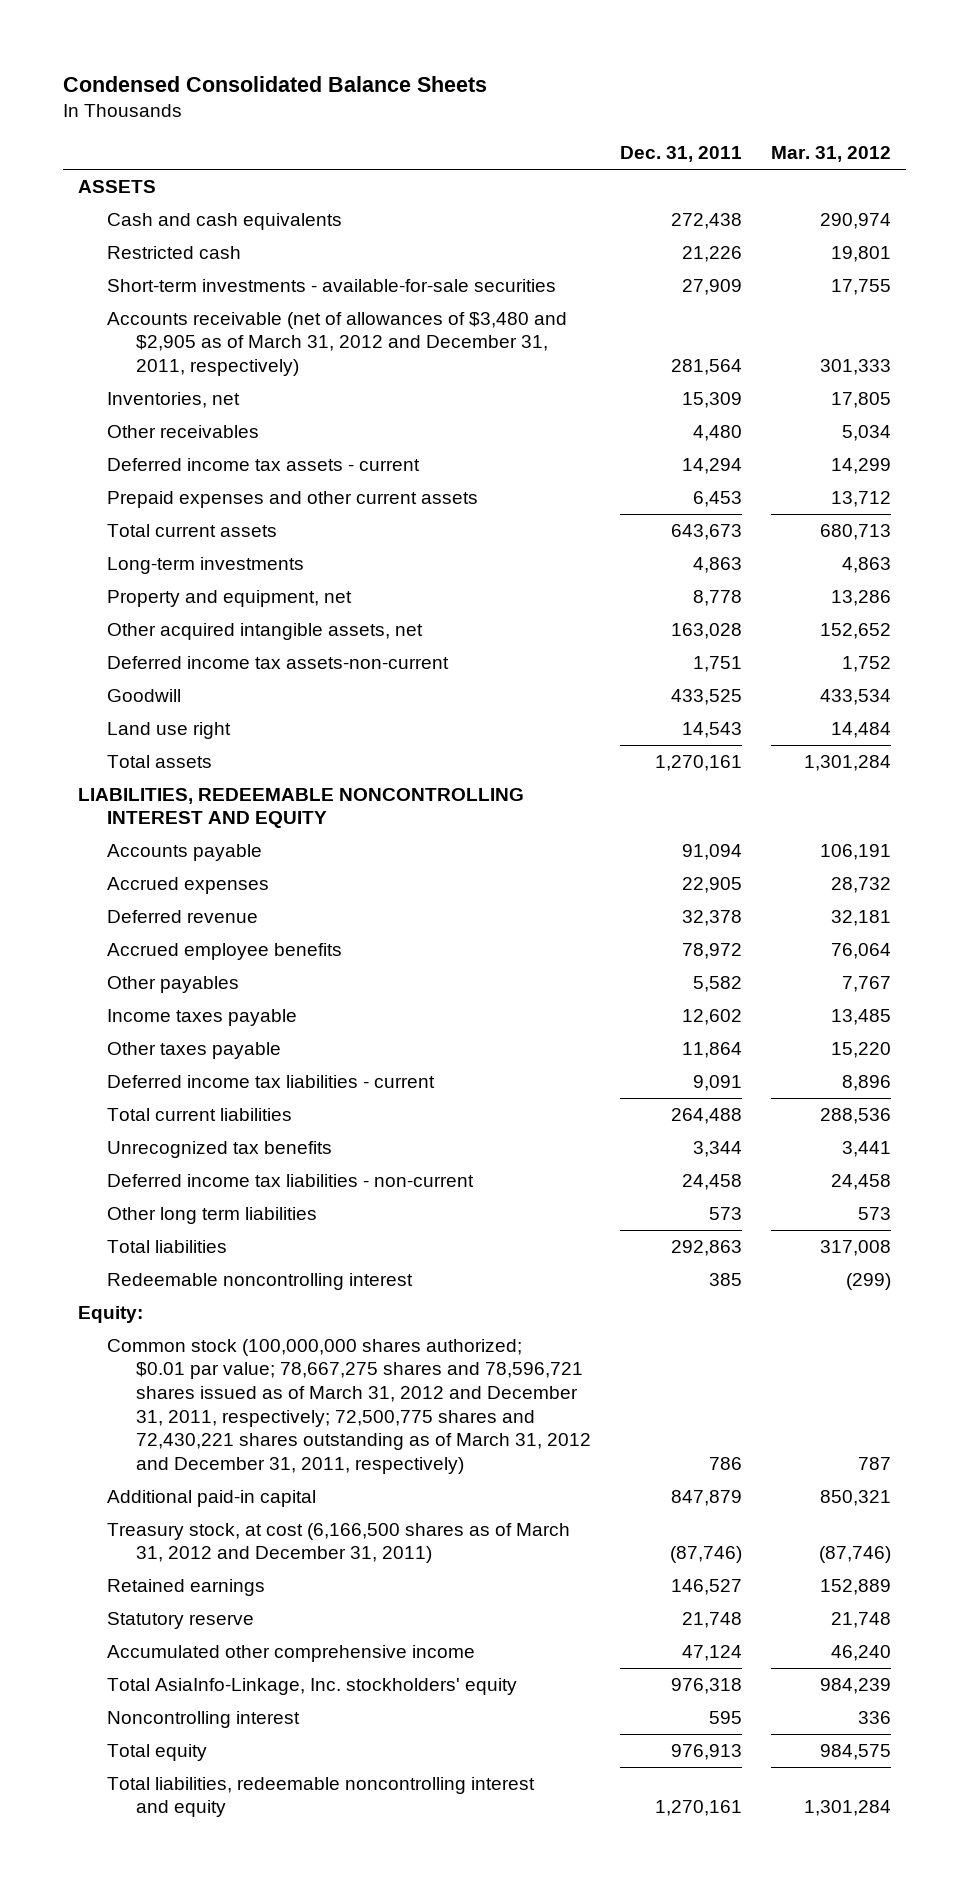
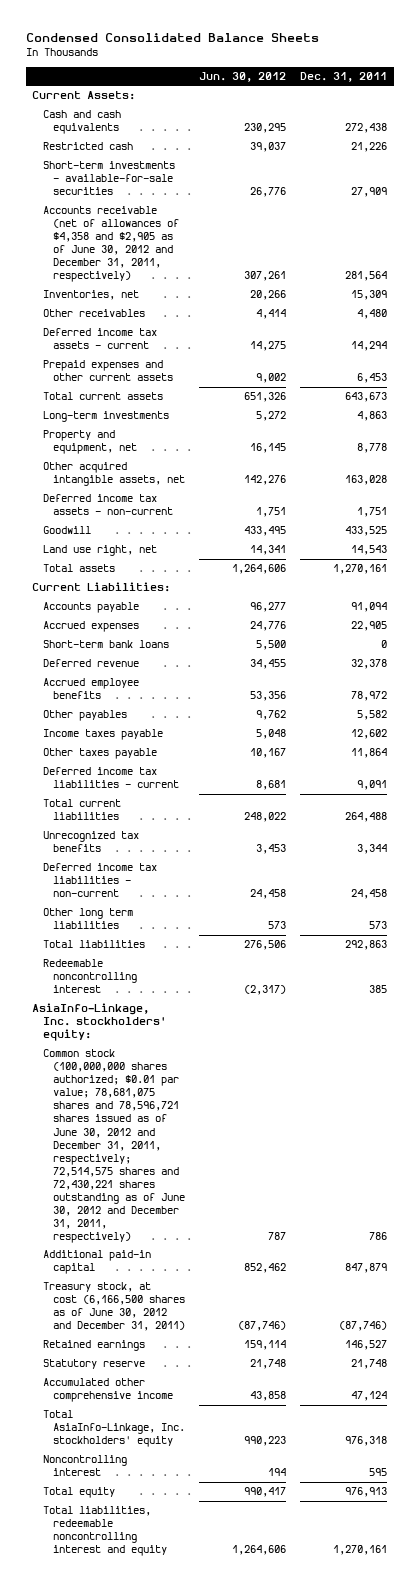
- | Dec. 31, 2011 | Mar. 31, 2012
+ | Jun. 30, 2012 | Dec. 31, 2011
- ASSETS
+ Current Assets:
- Accounts receivable (net of allowances of $3,480 and $2,905 as of March 31, 2012 and December 31, 2011, respectively) | 281,564 | 301,333
+ Accounts receivable (net of allowances of $4,358 and $2,905 as of June 30, 2012 and December 31, 2011, respectively) | 307,261 | 281,564
- Deferred income tax assets-non-current | 1,751 | 1,752
+ Deferred income tax assets - non-current | 1,751 | 1,751
- Land use right | 14,543 | 14,484
+ Land use right, net | 14,341 | 14,543
- LIABILITIES, REDEEMABLE NONCONTROLLING INTEREST AND EQUITY
+ Current Liabilities:
+ Short-term bank loans | 5,500 | 0
- Equity:
- Common stock (100,000,000 shares authorized; $0.01 par value; 78,667,275 shares and 78,596,721 shares issued as of March 31, 2012 and December 31, 2011, respectively; 72,500,775 shares and 72,430,221 shares outstanding as of March 31, 2012 and December 31, 2011, respectively) | 786 | 787
+ AsiaInfo-Linkage, Inc. stockholders' equity:
+ Common stock (100,000,000 shares authorized; $0.01 par value; 78,681,075 shares and 78,596,721 shares issued as of June 30, 2012 and December 31, 2011, respectively; 72,514,575 shares and 72,430,221 shares outstanding as of June 30, 2012 and December 31, 2011, respectively) | 787 | 786
- Treasury stock, at cost (6,166,500 shares as of March 31, 2012 and December 31, 2011) | (87,746) | (87,746)
+ Treasury stock, at cost (6,166,500 shares as of June 30, 2012 and December 31, 2011) | (87,746) | (87,746)

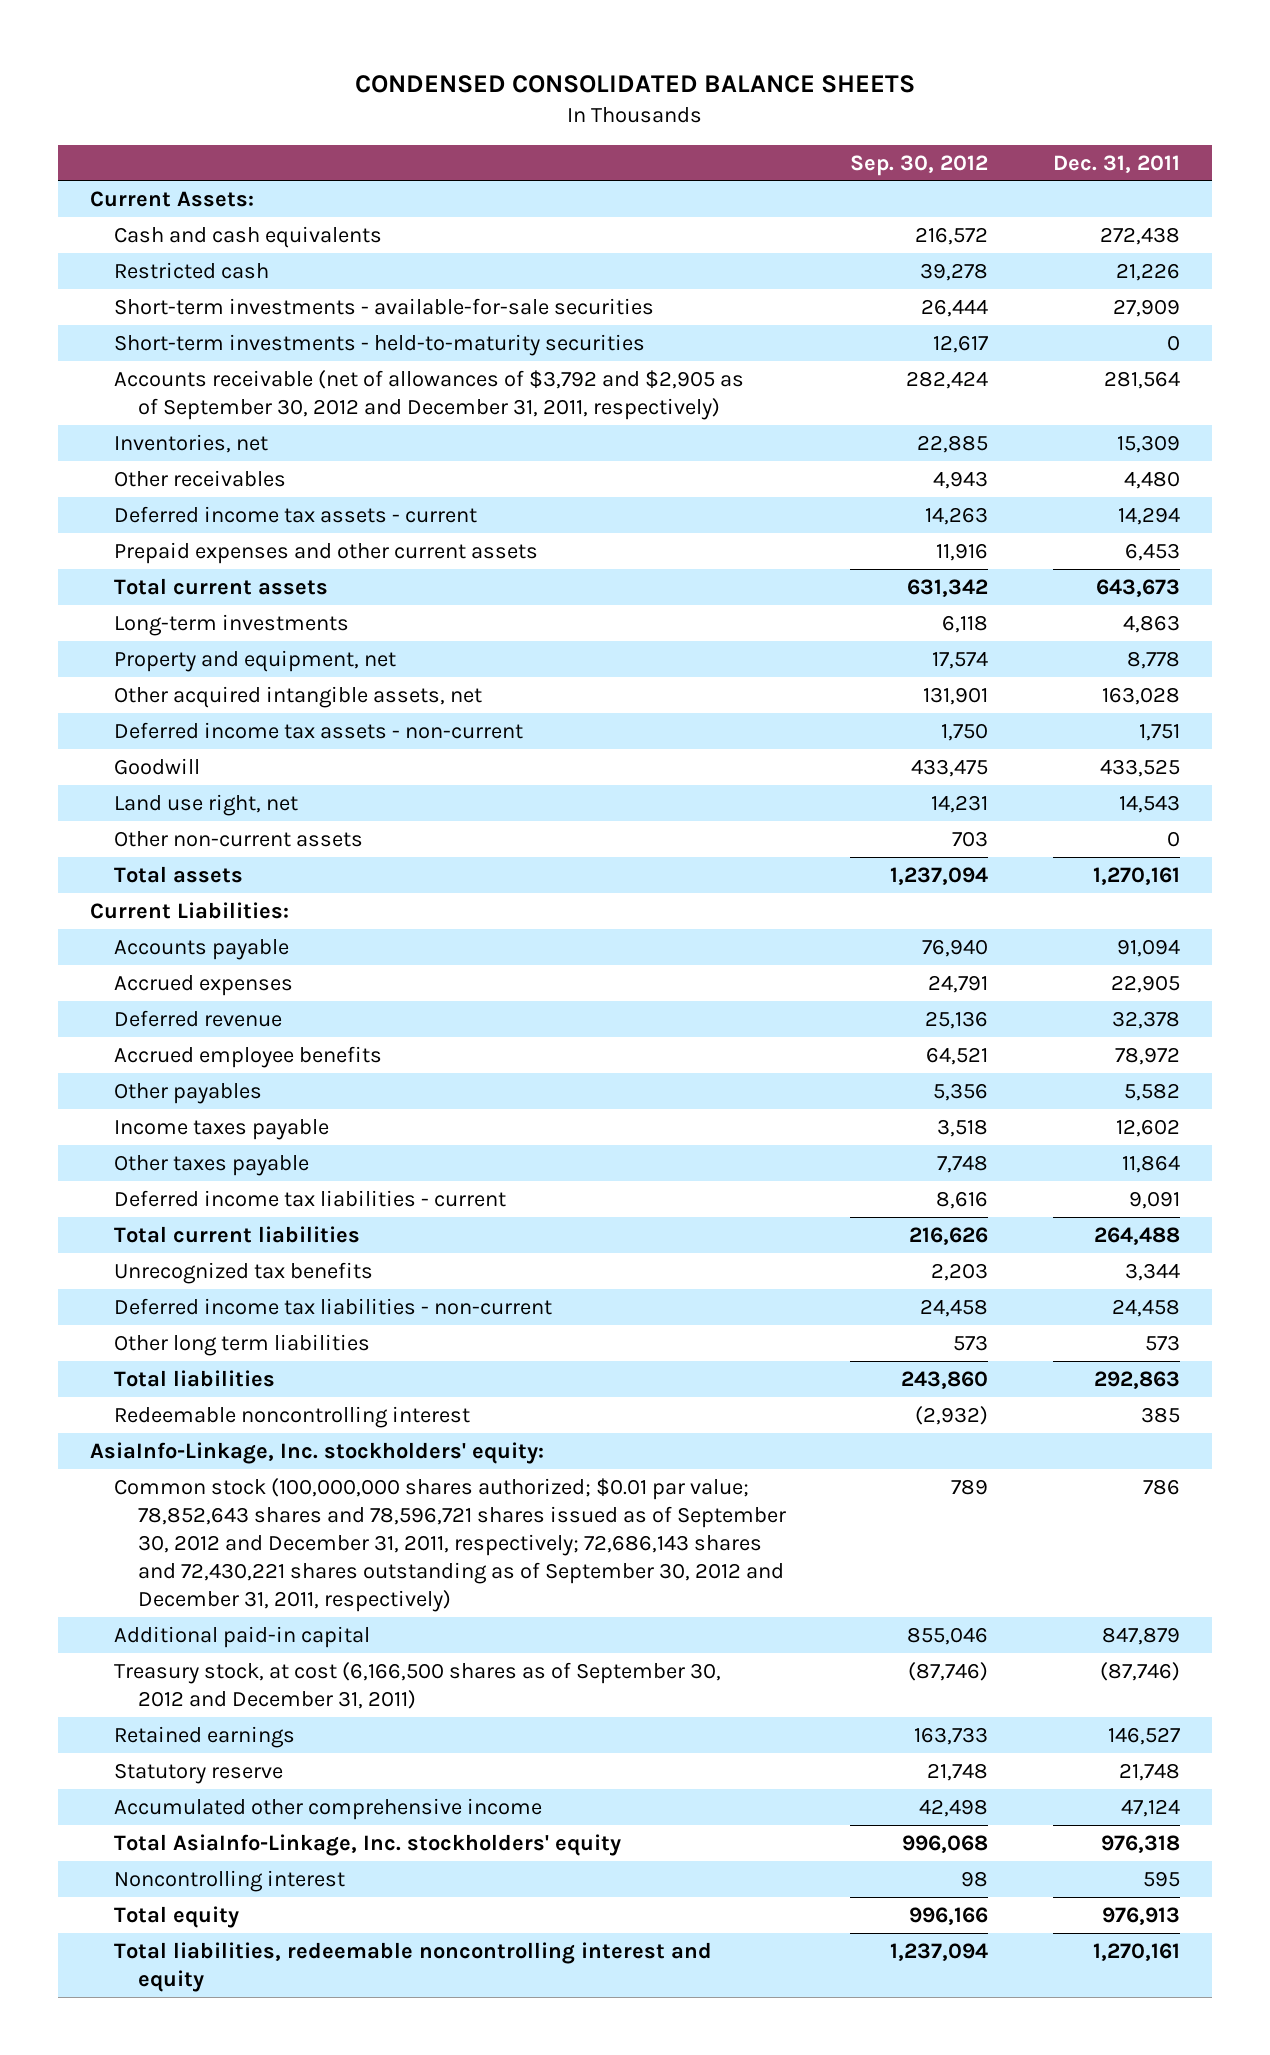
- Condensed Consolidated Balance Sheets
+ CONDENSED CONSOLIDATED BALANCE SHEETS
- | Jun. 30, 2012 | Dec. 31, 2011
+ | Sep. 30, 2012 | Dec. 31, 2011
- Accounts receivable (net of allowances of $4,358 and $2,905 as of June 30, 2012 and December 31, 2011, respectively) | 307,261 | 281,564
+ Short-term investments - held-to-maturity securities | 12,617 | 0
+ Accounts receivable (net of allowances of $3,792 and $2,905 as of September 30, 2012 and December 31, 2011, respectively) | 282,424 | 281,564
+ Other non-current assets | 703 | 0
- Short-term bank loans | 5,500 | 0
- Common stock (100,000,000 shares authorized; $0.01 par value; 78,681,075 shares and 78,596,721 shares issued as of June 30, 2012 and December 31, 2011, respectively; 72,514,575 shares and 72,430,221 shares outstanding as of June 30, 2012 and December 31, 2011, respectively) | 787 | 786
+ Common stock (100,000,000 shares authorized; $0.01 par value; 78,852,643 shares and 78,596,721 shares issued as of September 30, 2012 and December 31, 2011, respectively; 72,686,143 shares and 72,430,221 shares outstanding as of September 30, 2012 and December 31, 2011, respectively) | 789 | 786
- Treasury stock, at cost (6,166,500 shares as of June 30, 2012 and December 31, 2011) | (87,746) | (87,746)
+ Treasury stock, at cost (6,166,500 shares as of September 30, 2012 and December 31, 2011) | (87,746) | (87,746)

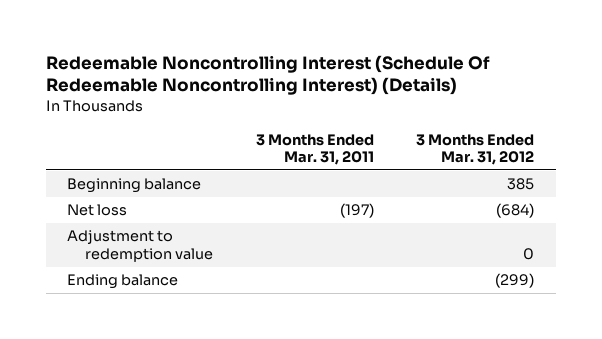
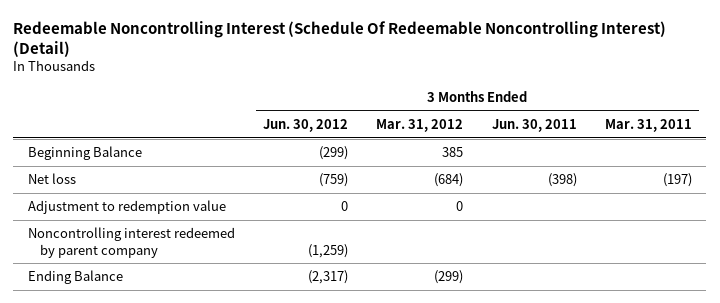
- Redeemable Noncontrolling Interest (Schedule Of Redeemable Noncontrolling Interest) (Details)
+ Redeemable Noncontrolling Interest (Schedule Of Redeemable Noncontrolling Interest) (Detail)
- | 3 Months Ended Mar. 31, 2011 | 3 Months Ended Mar. 31, 2012
+ | 3 Months Ended Jun. 30, 2012 | 3 Months Ended Mar. 31, 2012 | 3 Months Ended Jun. 30, 2011 | 3 Months Ended Mar. 31, 2011
- Beginning balance | | 385
+ Beginning Balance | (299) | 385 | |
- Ending balance | | (299)
+ Noncontrolling interest redeemed by parent company | (1,259) | | |
+ Ending Balance | (2,317) | (299) | |

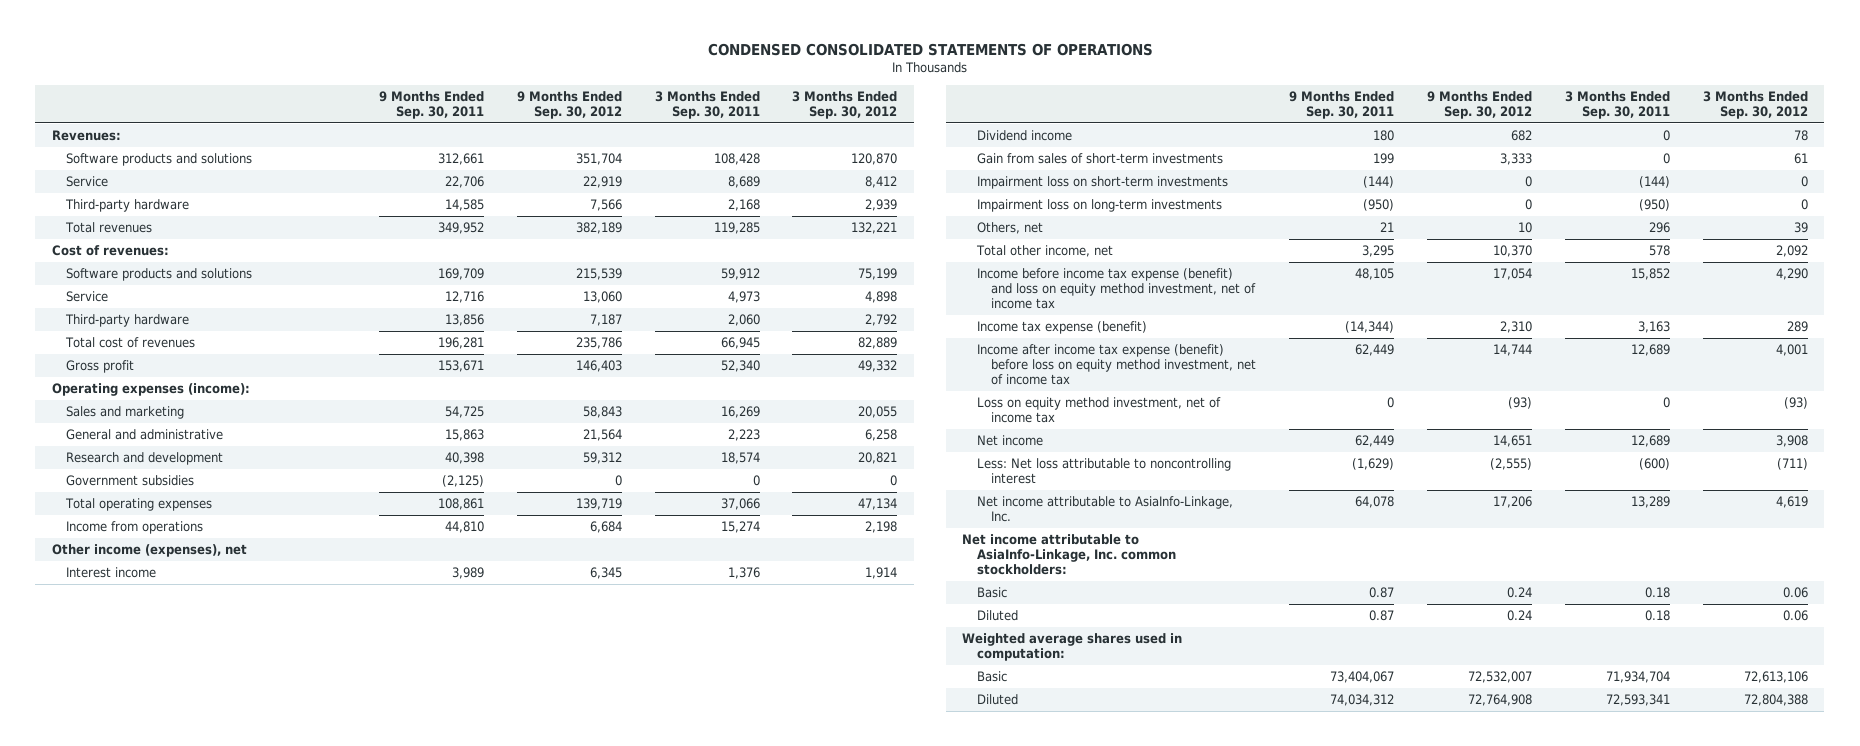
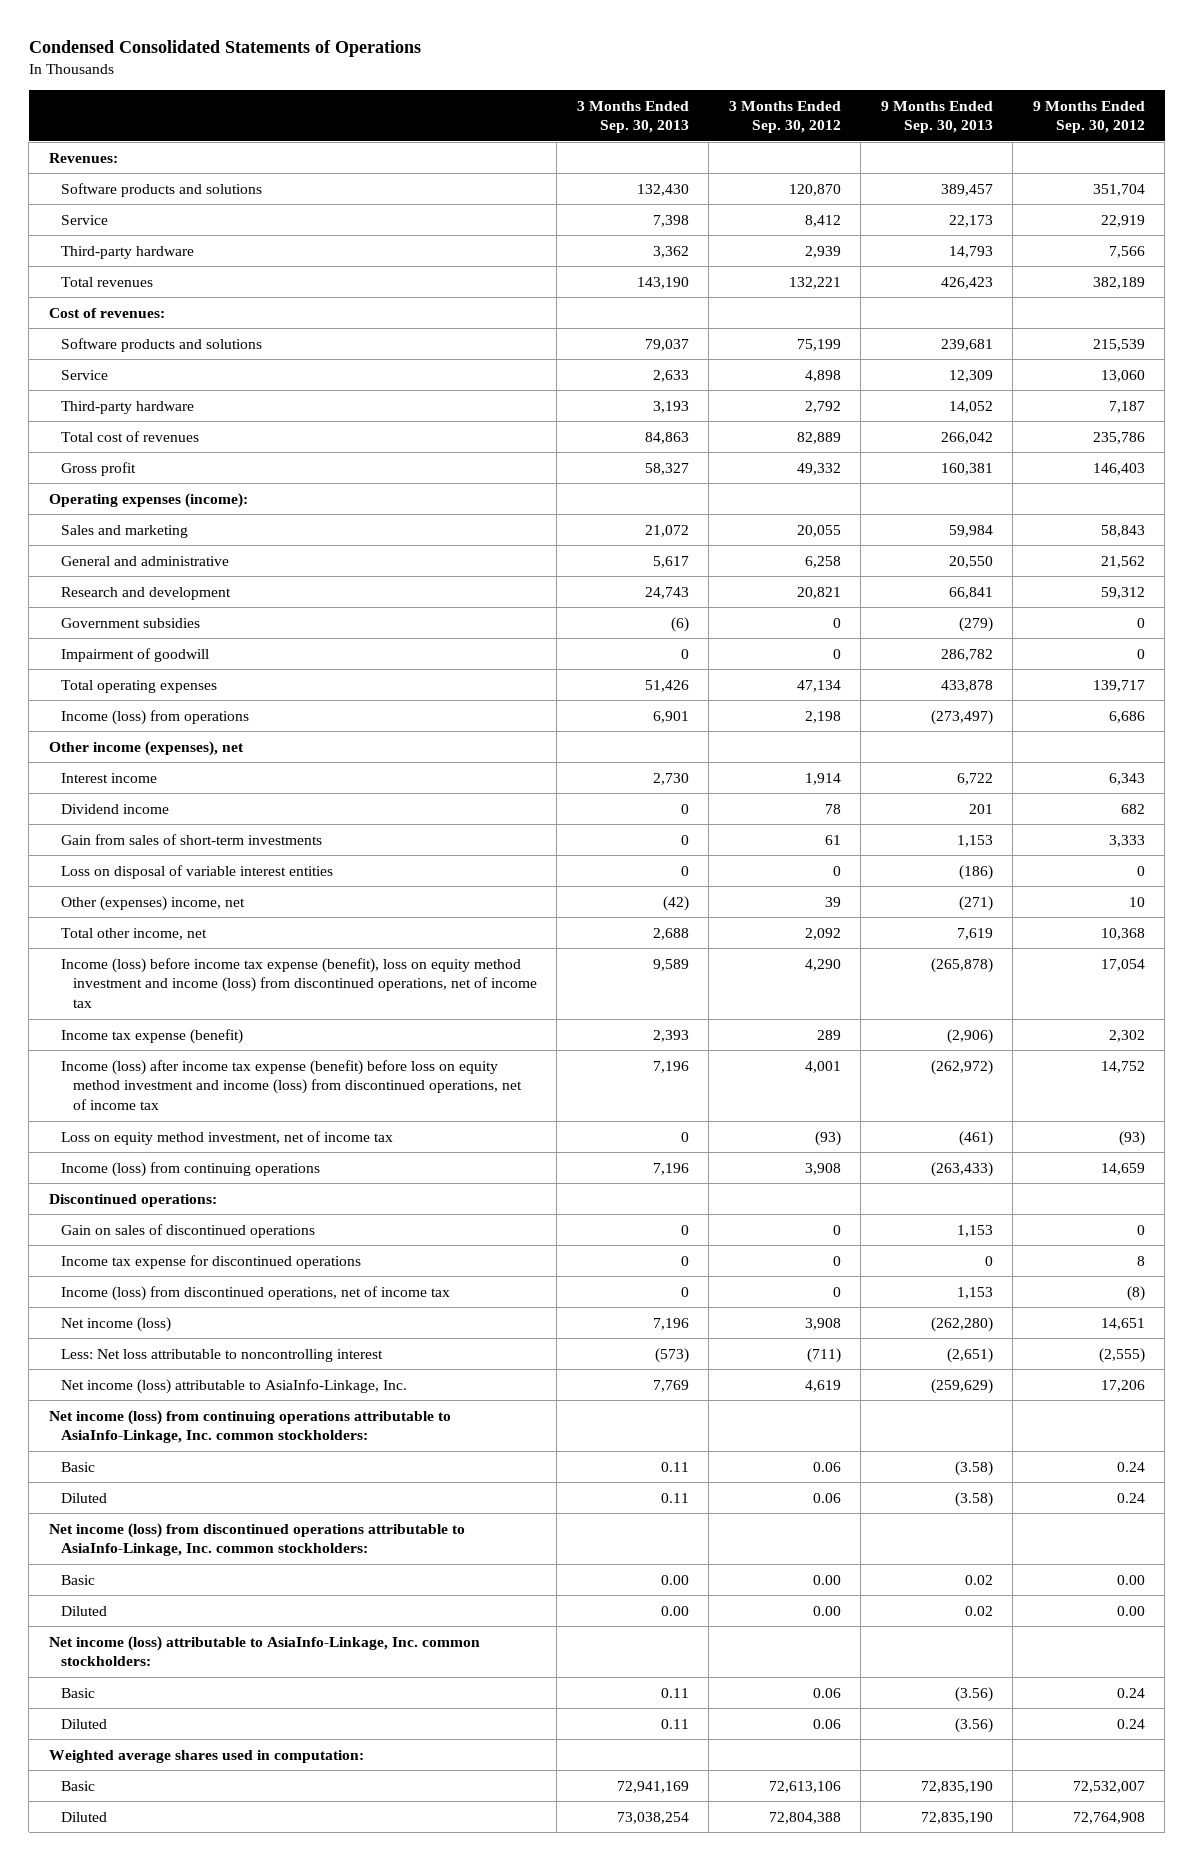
- CONDENSED CONSOLIDATED STATEMENTS OF OPERATIONS
+ Condensed Consolidated Statements of Operations
- | 9 Months Ended Sep. 30, 2011 | 9 Months Ended Sep. 30, 2012 | 3 Months Ended Sep. 30, 2011 | 3 Months Ended Sep. 30, 2012
+ | 3 Months Ended Sep. 30, 2013 | 3 Months Ended Sep. 30, 2012 | 9 Months Ended Sep. 30, 2013 | 9 Months Ended Sep. 30, 2012
- General and administrative | 15,863 | 21,564 | 2,223 | 6,258
+ General and administrative | 5,617 | 6,258 | 20,550 | 21,562
- Total operating expenses | 108,861 | 139,719 | 37,066 | 47,134
- Income from operations | 44,810 | 6,684 | 15,274 | 2,198
+ Impairment of goodwill | 0 | 0 | 286,782 | 0
+ Total operating expenses | 51,426 | 47,134 | 433,878 | 139,717
+ Income (loss) from operations | 6,901 | 2,198 | (273,497) | 6,686
- Interest income | 3,989 | 6,345 | 1,376 | 1,914
+ Interest income | 2,730 | 1,914 | 6,722 | 6,343
- Impairment loss on short-term investments | (144) | 0 | (144) | 0
- Impairment loss on long-term investments | (950) | 0 | (950) | 0
- Others, net | 21 | 10 | 296 | 39
- Total other income, net | 3,295 | 10,370 | 578 | 2,092
- Income before income tax expense (benefit) and loss on equity method investment, net of income tax | 48,105 | 17,054 | 15,852 | 4,290
- Income tax expense (benefit) | (14,344) | 2,310 | 3,163 | 289
- Income after income tax expense (benefit) before loss on equity method investment, net of income tax | 62,449 | 14,744 | 12,689 | 4,001
+ Loss on disposal of variable interest entities | 0 | 0 | (186) | 0
+ Other (expenses) income, net | (42) | 39 | (271) | 10
+ Total other income, net | 2,688 | 2,092 | 7,619 | 10,368
+ Income (loss) before income tax expense (benefit), loss on equity method investment and income (loss) from discontinued operations, net of income tax | 9,589 | 4,290 | (265,878) | 17,054
+ Income tax expense (benefit) | 2,393 | 289 | (2,906) | 2,302
+ Income (loss) after income tax expense (benefit) before loss on equity method investment and income (loss) from discontinued operations, net of income tax | 7,196 | 4,001 | (262,972) | 14,752
- Net income | 62,449 | 14,651 | 12,689 | 3,908
+ Income (loss) from continuing operations | 7,196 | 3,908 | (263,433) | 14,659
+ Discontinued operations:
+ Gain on sales of discontinued operations | 0 | 0 | 1,153 | 0
+ Income tax expense for discontinued operations | 0 | 0 | 0 | 8
+ Income (loss) from discontinued operations, net of income tax | 0 | 0 | 1,153 | (8)
+ Net income (loss) | 7,196 | 3,908 | (262,280) | 14,651
- Net income attributable to AsiaInfo-Linkage, Inc. | 64,078 | 17,206 | 13,289 | 4,619
- Net income attributable to AsiaInfo-Linkage, Inc. common stockholders:
+ Net income (loss) attributable to AsiaInfo-Linkage, Inc. | 7,769 | 4,619 | (259,629) | 17,206
+ Net income (loss) from continuing operations attributable to AsiaInfo-Linkage, Inc. common stockholders:
+ Net income (loss) from discontinued operations attributable to AsiaInfo-Linkage, Inc. common stockholders:
+ Basic | 0.00 | 0.00 | 0.02 | 0.00
+ Diluted | 0.00 | 0.00 | 0.02 | 0.00
+ Net income (loss) attributable to AsiaInfo-Linkage, Inc. common stockholders:
+ Basic | 0.11 | 0.06 | (3.56) | 0.24
+ Diluted | 0.11 | 0.06 | (3.56) | 0.24

